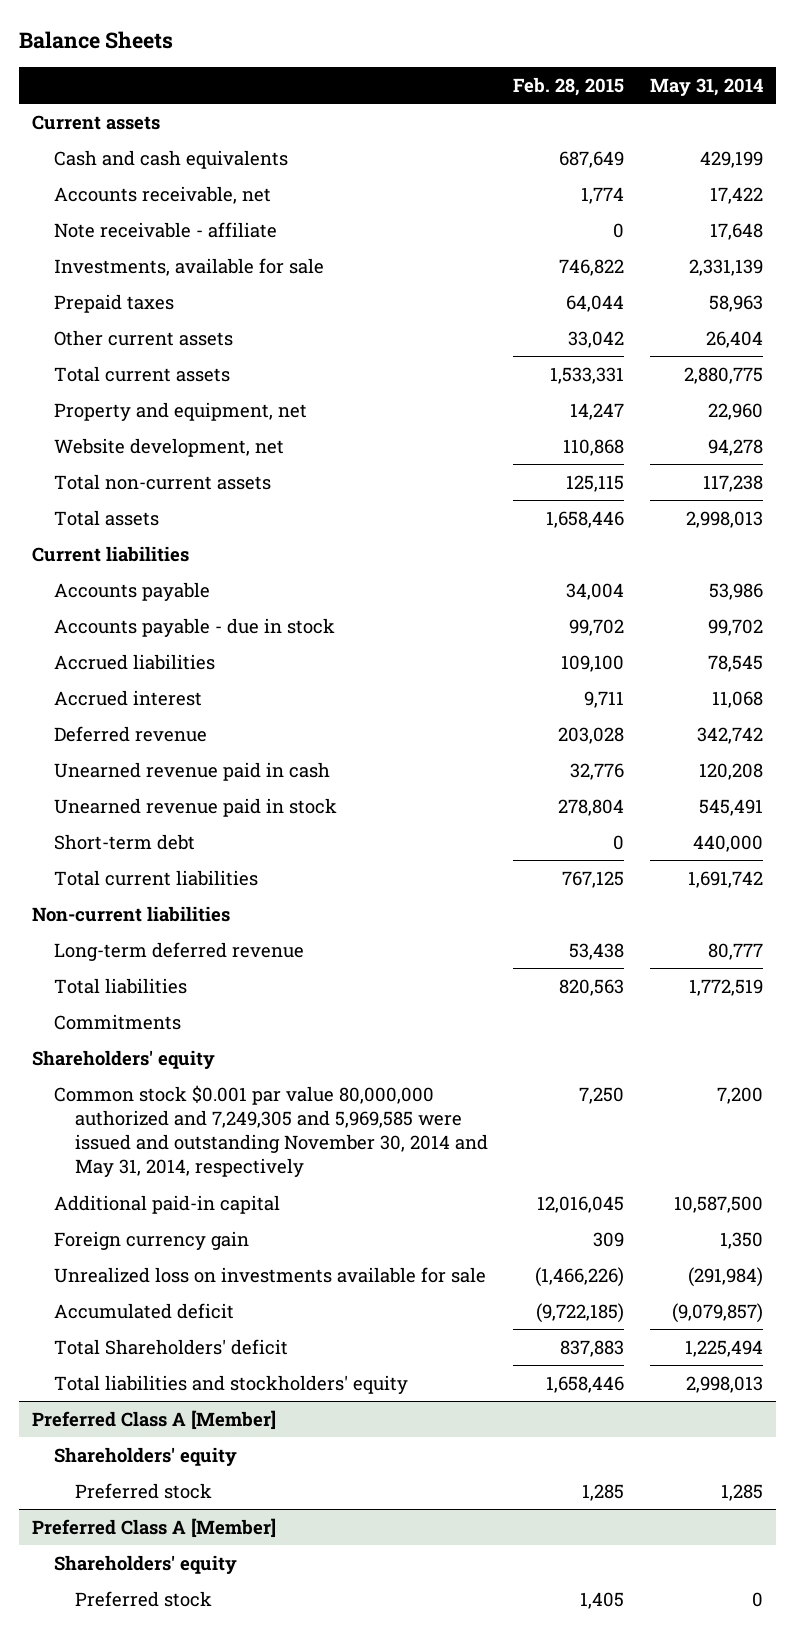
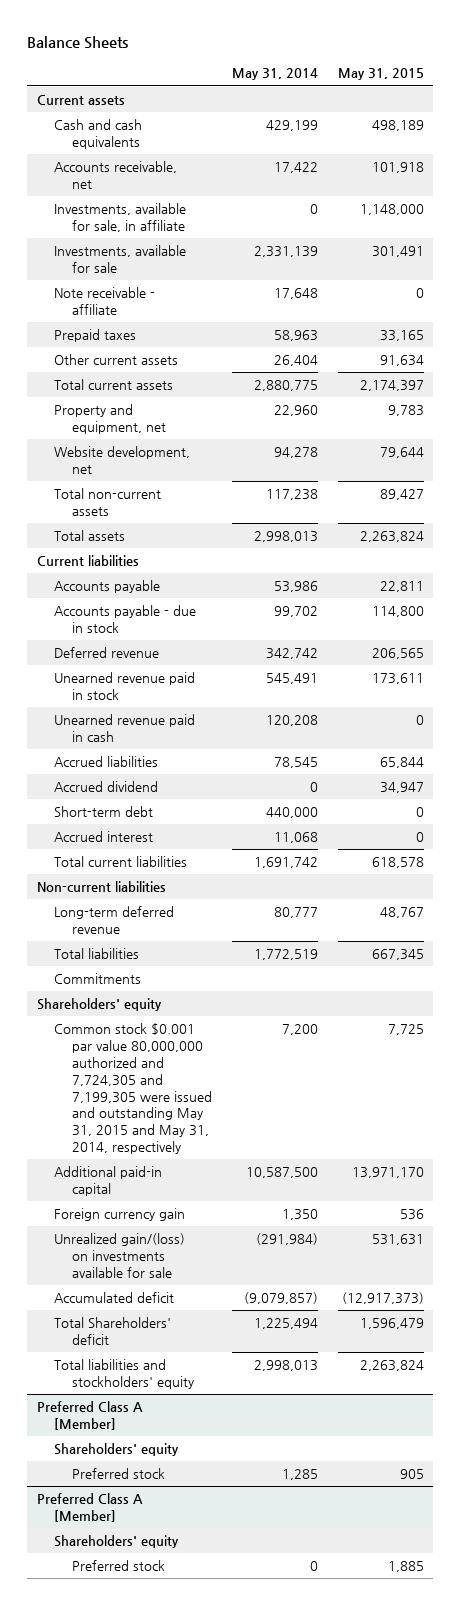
- | Feb. 28, 2015 | May 31, 2014
+ | May 31, 2014 | May 31, 2015
+ Investments, available for sale, in affiliate | 0 | 1,148,000
moved down: Note receivable - affiliate | 17,648 | 0
moved down: Unearned revenue paid in cash | 120,208 | 0
moved down: Accrued liabilities | 78,545 | 65,844
+ Accrued dividend | 0 | 34,947
moved down: Accrued interest | 11,068 | 0
- Common stock $0.001 par value 80,000,000 authorized and 7,249,305 and 5,969,585 were issued and outstanding November 30, 2014 and May 31, 2014, respectively | 7,250 | 7,200
+ Common stock $0.001 par value 80,000,000 authorized and 7,724,305 and 7,199,305 were issued and outstanding May 31, 2015 and May 31, 2014, respectively | 7,200 | 7,725
- Unrealized loss on investments available for sale | (1,466,226) | (291,984)
+ Unrealized gain/(loss) on investments available for sale | (291,984) | 531,631

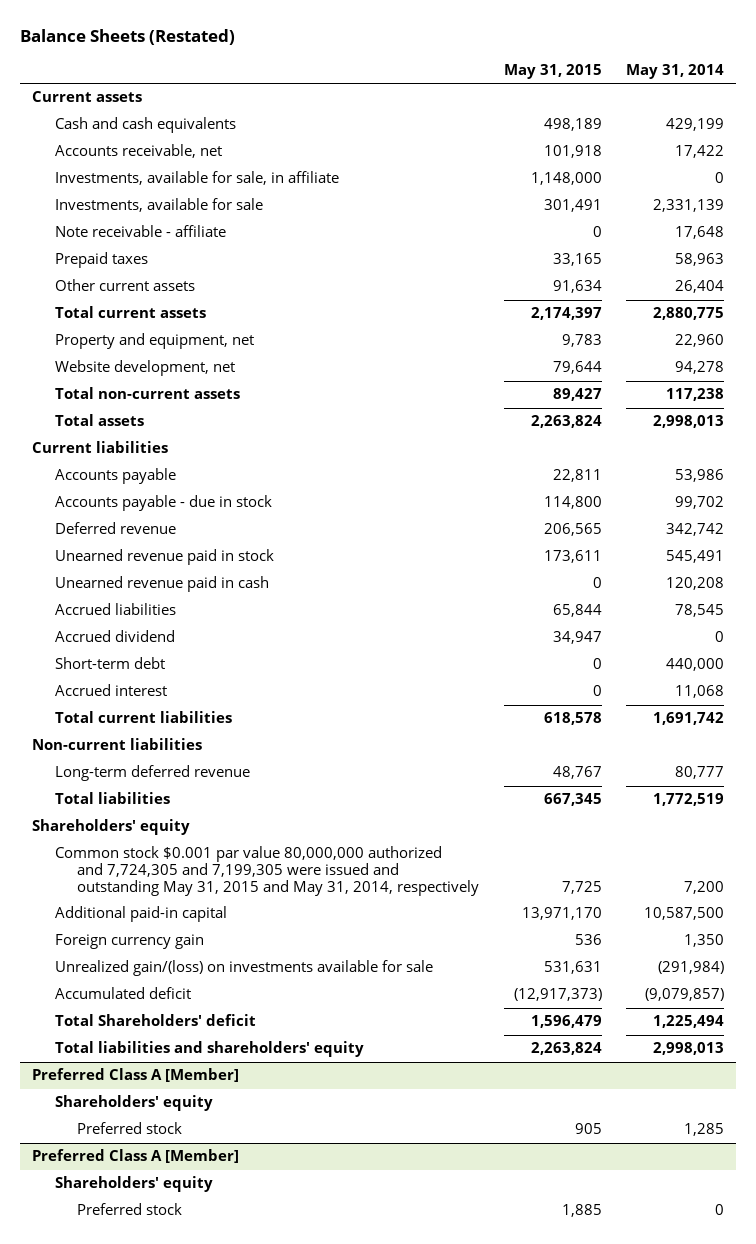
- Balance Sheets
+ Balance Sheets (Restated)
- | May 31, 2014 | May 31, 2015
+ | May 31, 2015 | May 31, 2014
- Commitments
- Total liabilities and stockholders' equity | 2,998,013 | 2,263,824
+ Total liabilities and shareholders' equity | 2,263,824 | 2,998,013

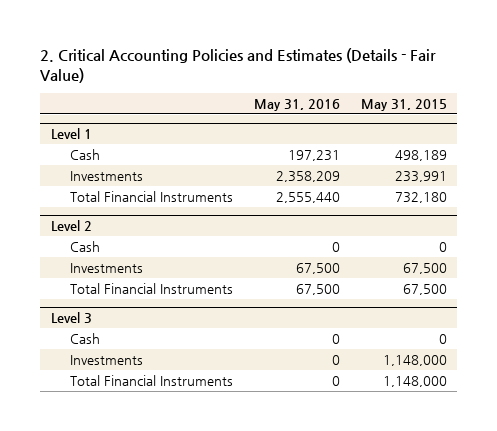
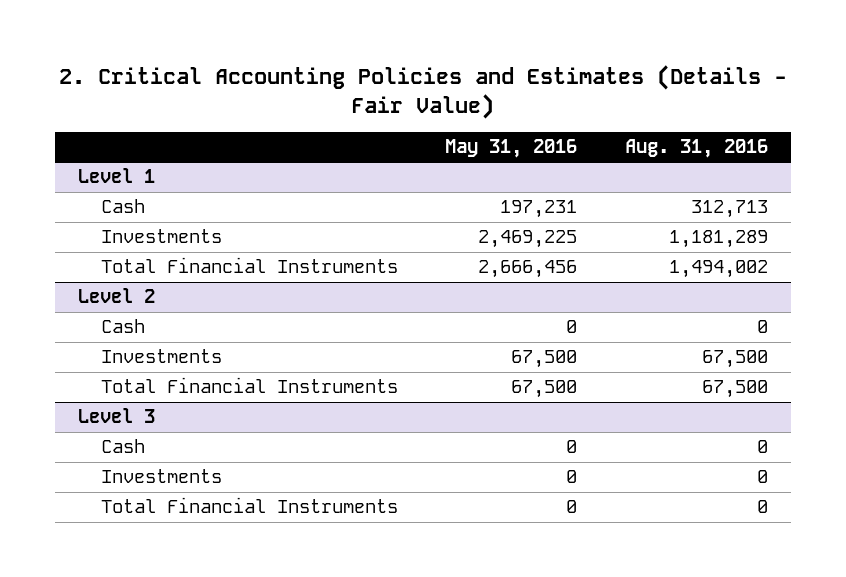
- | May 31, 2016 | May 31, 2015
+ | May 31, 2016 | Aug. 31, 2016
@ Level 1
- Investments | 2,358,209 | 233,991
- Total Financial Instruments | 2,555,440 | 732,180
+ Investments | 2,469,225 | 1,181,289
+ Total Financial Instruments | 2,666,456 | 1,494,002

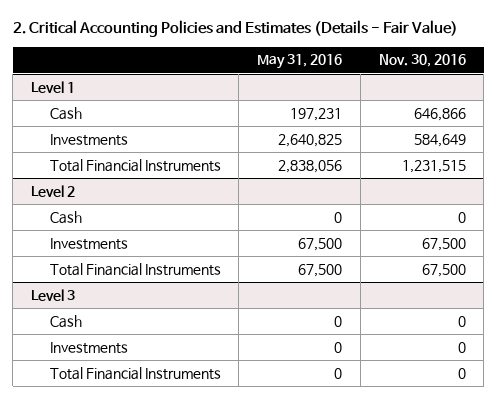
- | May 31, 2016 | Aug. 31, 2016
+ | May 31, 2016 | Nov. 30, 2016
@ Level 1
- Investments | 2,469,225 | 1,181,289
- Total Financial Instruments | 2,666,456 | 1,494,002
+ Investments | 2,640,825 | 584,649
+ Total Financial Instruments | 2,838,056 | 1,231,515

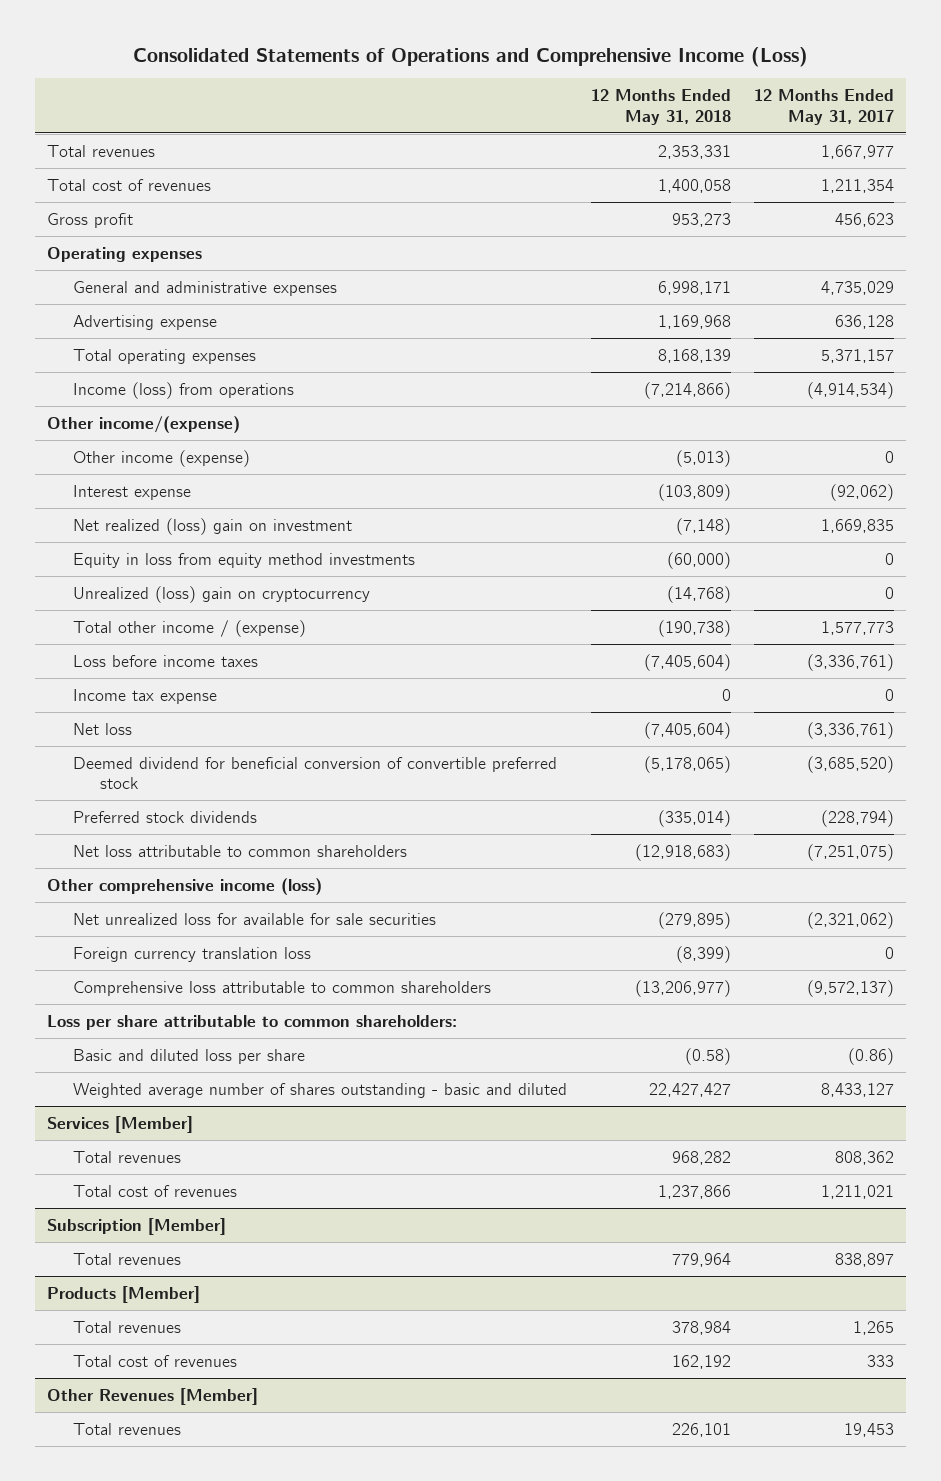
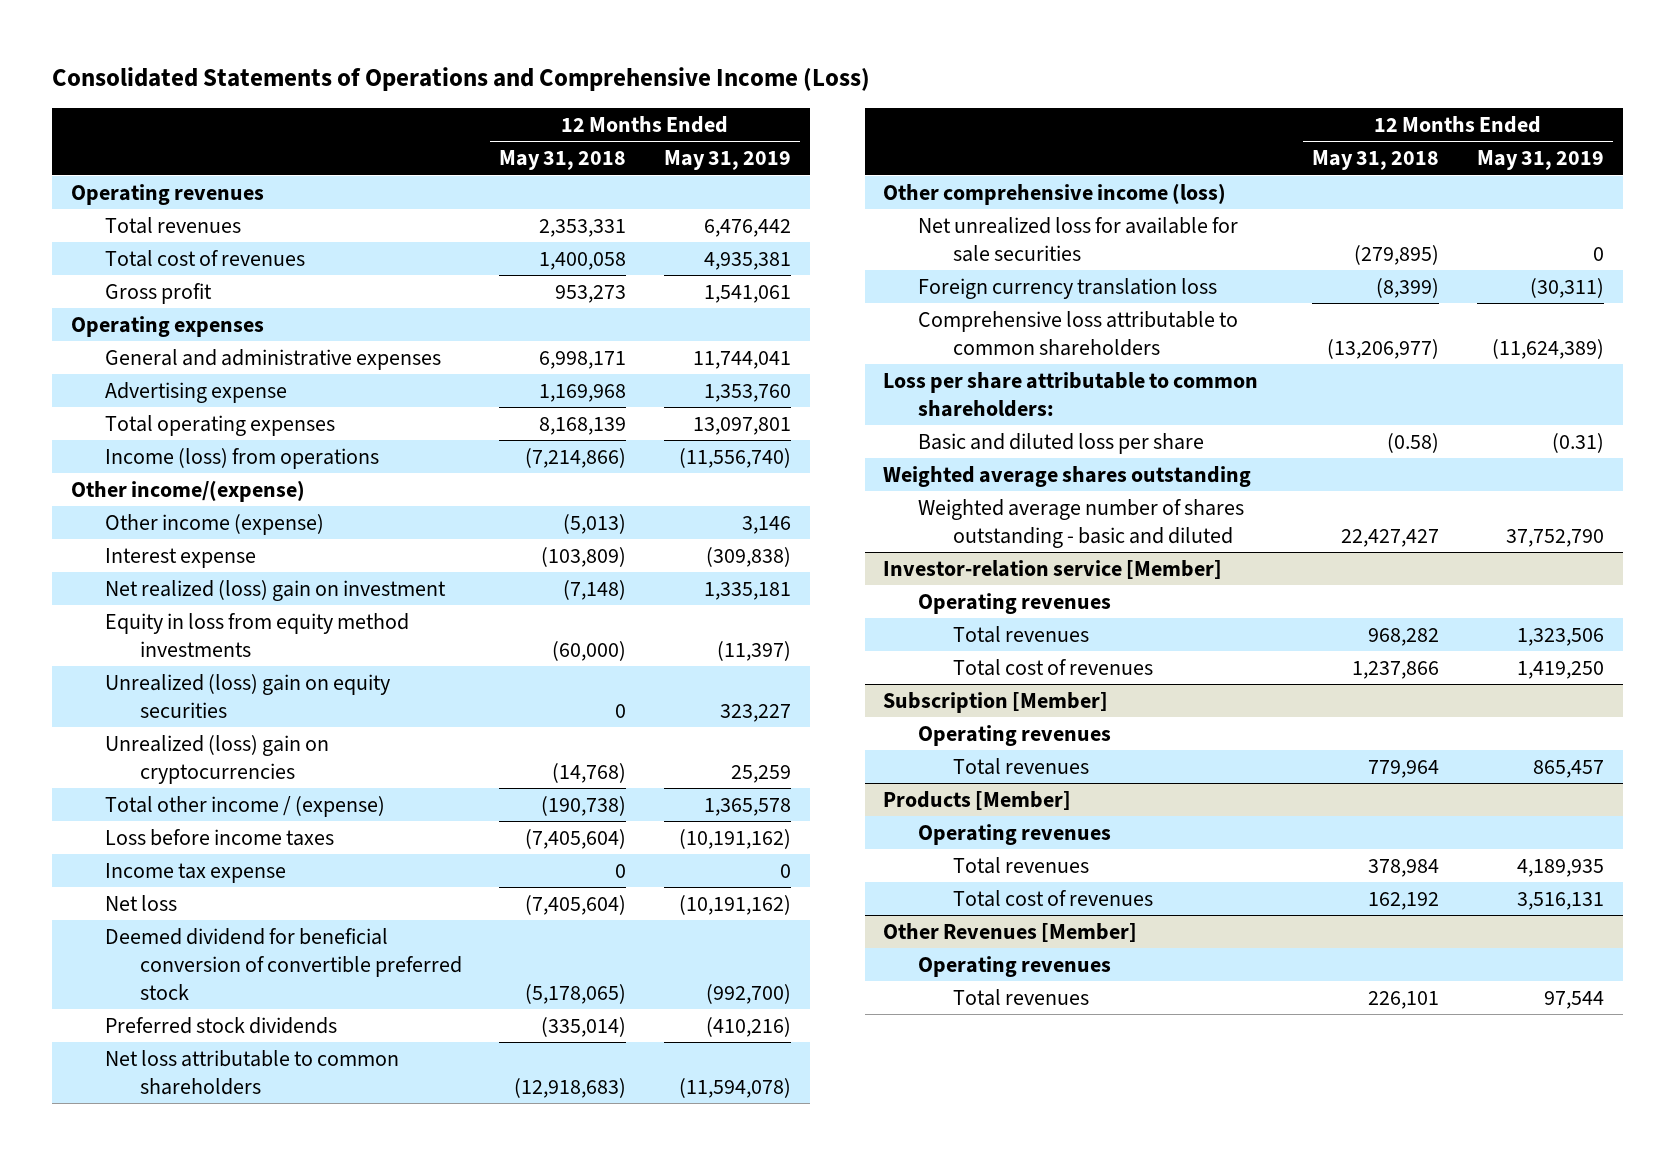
- | 12 Months Ended May 31, 2018 | 12 Months Ended May 31, 2017
+ | 12 Months Ended May 31, 2018 | 12 Months Ended May 31, 2019
+ Operating revenues
- Unrealized (loss) gain on cryptocurrency | (14,768) | 0
+ Unrealized (loss) gain on equity securities | 0 | 323,227
+ Unrealized (loss) gain on cryptocurrencies | (14,768) | 25,259
+ Weighted average shares outstanding
- Services [Member]
+ Investor-relation service [Member]
+ Operating revenues
@ Subscription [Member]
+ Operating revenues
@ Products [Member]
+ Operating revenues
@ Other Revenues [Member]
+ Operating revenues

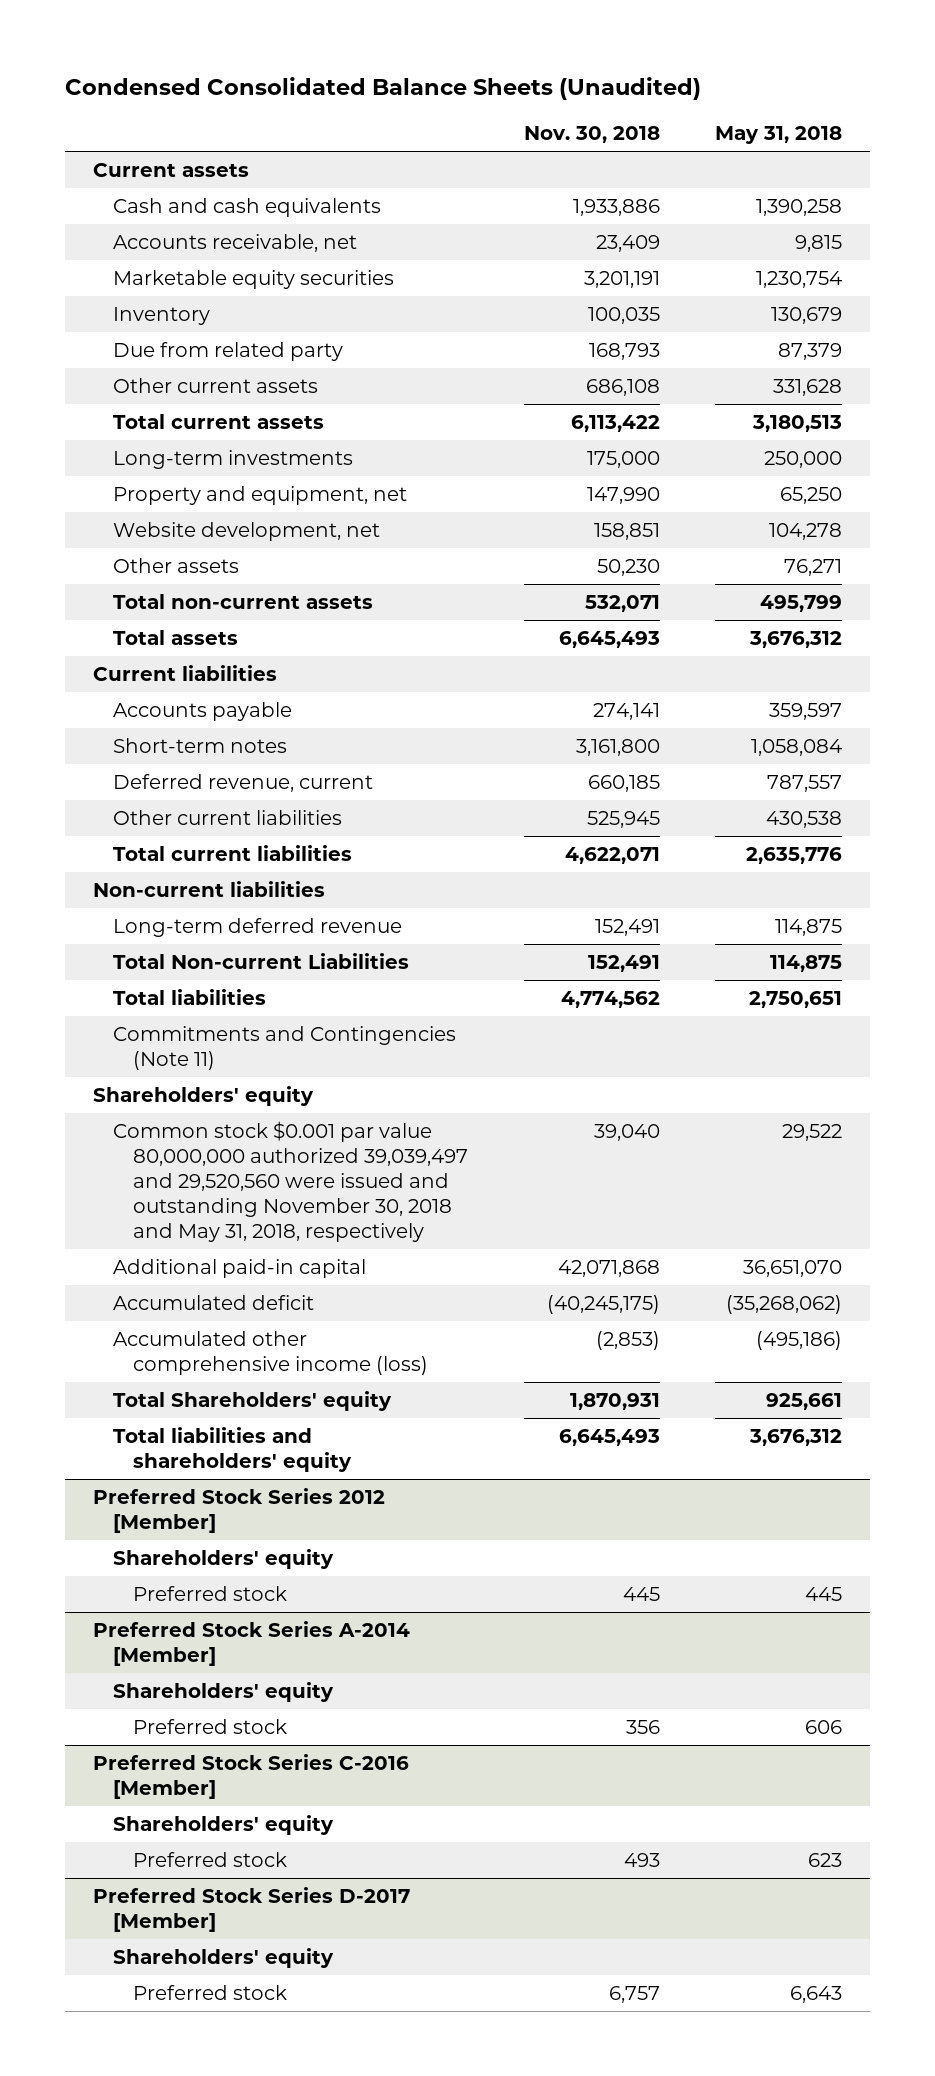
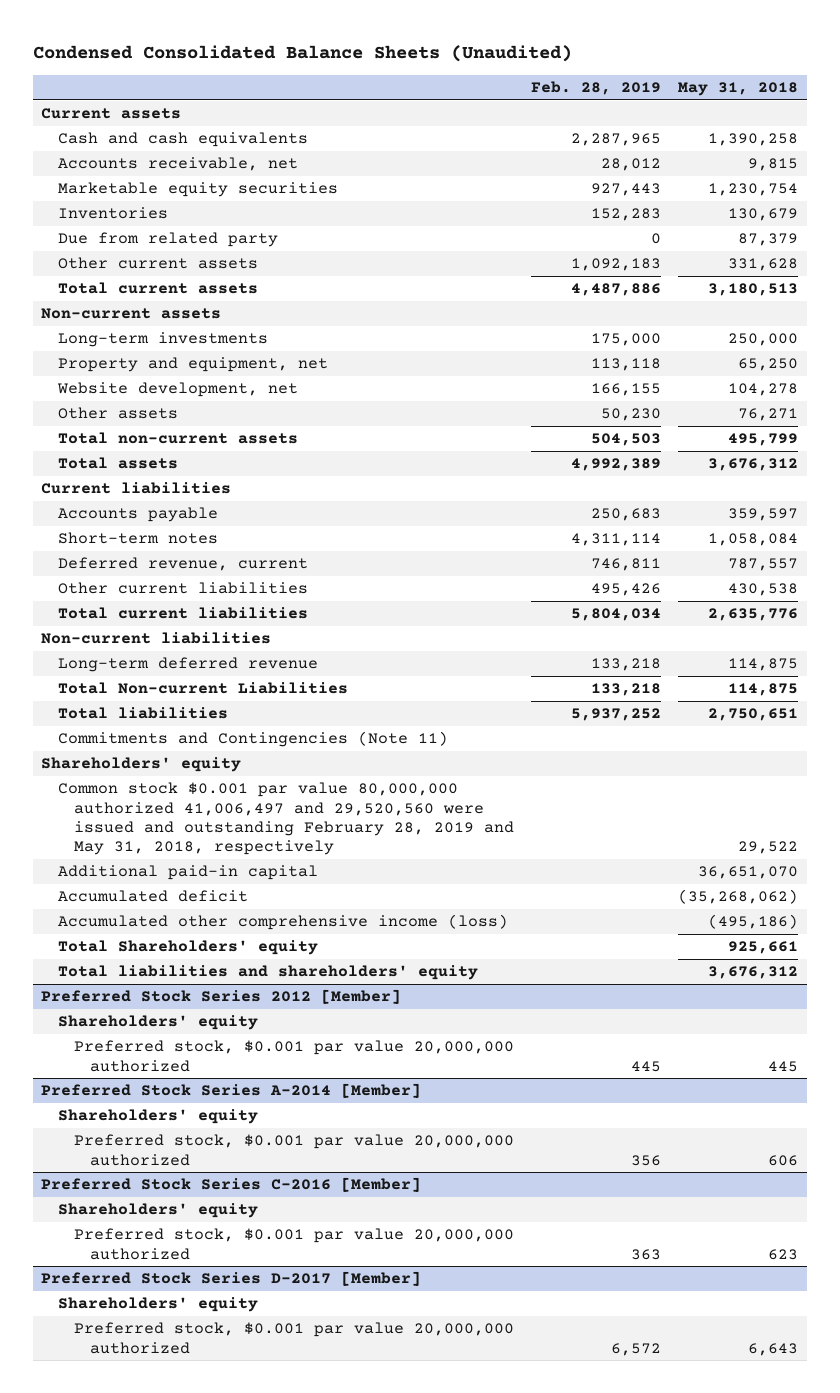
- | Nov. 30, 2018 | May 31, 2018
+ | Feb. 28, 2019 | May 31, 2018
- Inventory | 100,035 | 130,679
+ Inventories | 152,283 | 130,679
+ Non-current assets
- Common stock $0.001 par value 80,000,000 authorized 39,039,497 and 29,520,560 were issued and outstanding November 30, 2018 and May 31, 2018, respectively | 39,040 | 29,522
+ Common stock $0.001 par value 80,000,000 authorized 41,006,497 and 29,520,560 were issued and outstanding February 28, 2019 and May 31, 2018, respectively | | 29,522
@ Preferred Stock Series 2012 [Member]
- Preferred stock | 445 | 445
+ Preferred stock, $0.001 par value 20,000,000 authorized | 445 | 445
@ Preferred Stock Series A-2014 [Member]
- Preferred stock | 356 | 606
+ Preferred stock, $0.001 par value 20,000,000 authorized | 356 | 606
@ Preferred Stock Series C-2016 [Member]
- Preferred stock | 493 | 623
+ Preferred stock, $0.001 par value 20,000,000 authorized | 363 | 623
@ Preferred Stock Series D-2017 [Member]
- Preferred stock | 6,757 | 6,643
+ Preferred stock, $0.001 par value 20,000,000 authorized | 6,572 | 6,643

